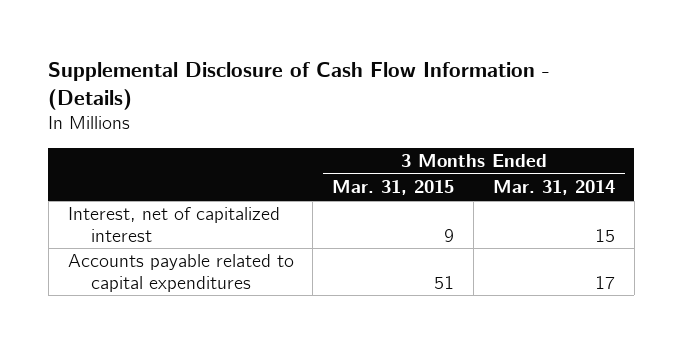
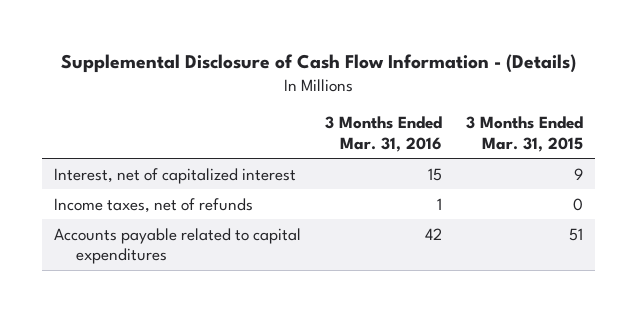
- | 3 Months Ended Mar. 31, 2015 | 3 Months Ended Mar. 31, 2014
+ | 3 Months Ended Mar. 31, 2016 | 3 Months Ended Mar. 31, 2015
+ Income taxes, net of refunds | 1 | 0

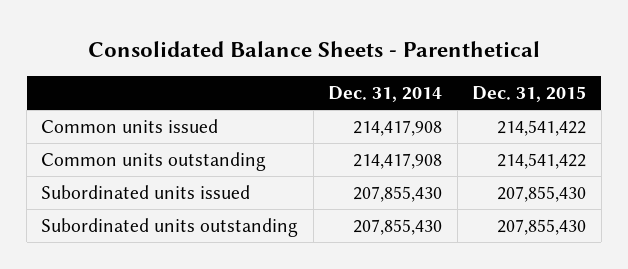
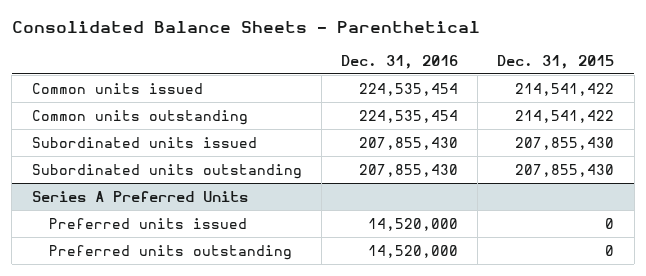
- | Dec. 31, 2014 | Dec. 31, 2015
+ | Dec. 31, 2016 | Dec. 31, 2015
+ Series A Preferred Units
+ Preferred units issued | 14,520,000 | 0
+ Preferred units outstanding | 14,520,000 | 0

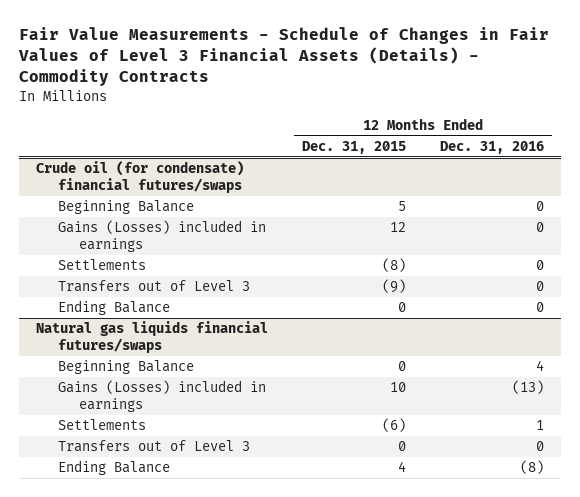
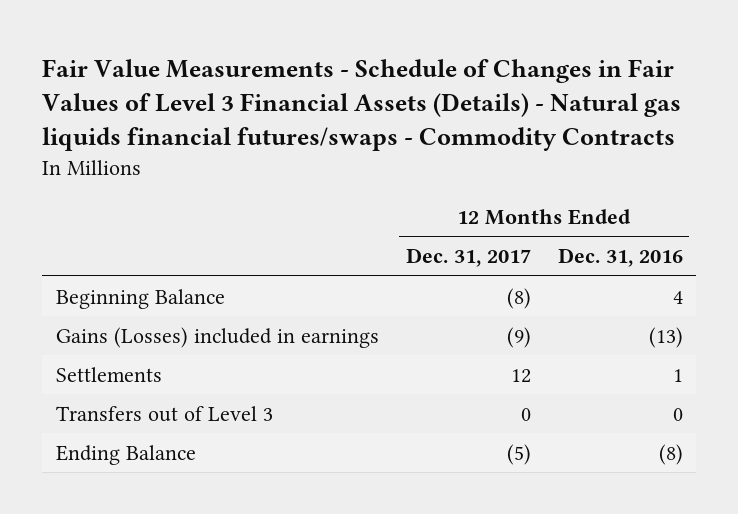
- Fair Value Measurements - Schedule of Changes in Fair Values of Level 3 Financial Assets (Details) - Commodity Contracts
+ Fair Value Measurements - Schedule of Changes in Fair Values of Level 3 Financial Assets (Details) - Natural gas liquids financial futures/swaps - Commodity Contracts
- | 12 Months Ended Dec. 31, 2015 | 12 Months Ended Dec. 31, 2016
+ | 12 Months Ended Dec. 31, 2017 | 12 Months Ended Dec. 31, 2016
- Crude oil (for condensate) financial futures/swaps
- Beginning Balance | 5 | 0
- Gains (Losses) included in earnings | 12 | 0
- Settlements | (8) | 0
- Transfers out of Level 3 | (9) | 0
- Ending Balance | 0 | 0
- Natural gas liquids financial futures/swaps

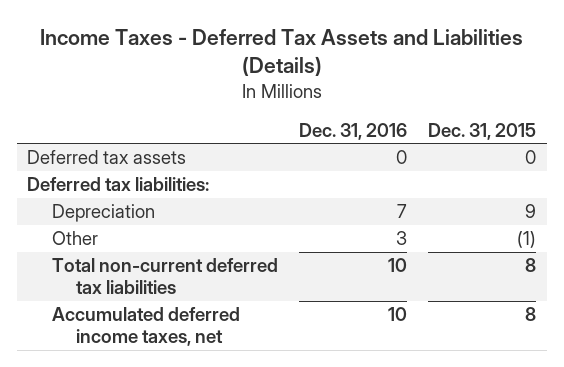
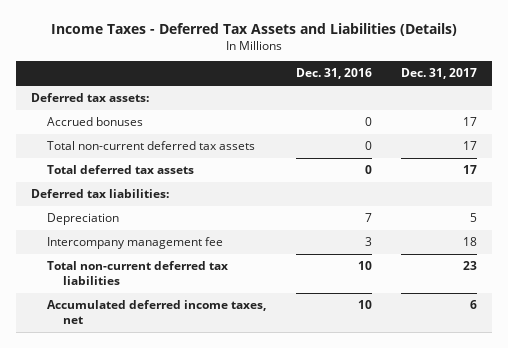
- | Dec. 31, 2016 | Dec. 31, 2015
+ | Dec. 31, 2016 | Dec. 31, 2017
- Deferred tax assets | 0 | 0
+ Deferred tax assets:
+ Accrued bonuses | 0 | 17
+ Total non-current deferred tax assets | 0 | 17
+ Total deferred tax assets | 0 | 17
- Other | 3 | (1)
+ Intercompany management fee | 3 | 18

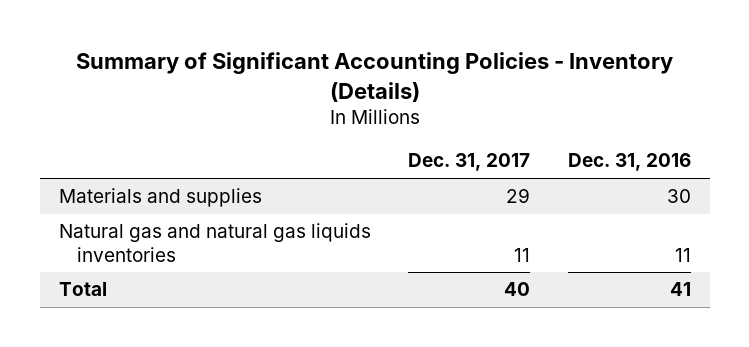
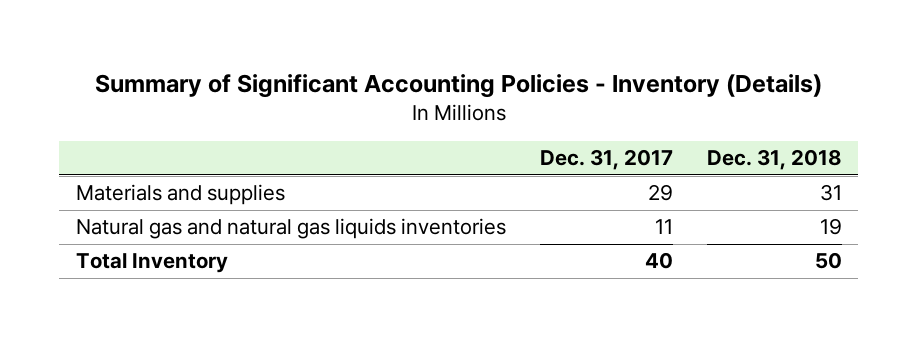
- | Dec. 31, 2017 | Dec. 31, 2016
+ | Dec. 31, 2017 | Dec. 31, 2018
- Total | 40 | 41
+ Total Inventory | 40 | 50

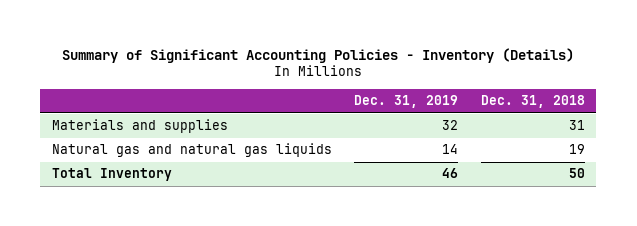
- | Dec. 31, 2017 | Dec. 31, 2018
+ | Dec. 31, 2019 | Dec. 31, 2018
- Natural gas and natural gas liquids inventories | 11 | 19
+ Natural gas and natural gas liquids | 14 | 19

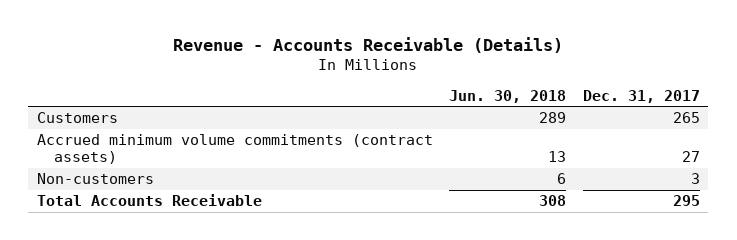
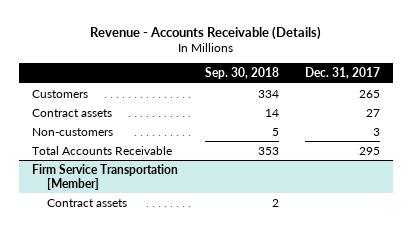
- | Jun. 30, 2018 | Dec. 31, 2017
+ | Sep. 30, 2018 | Dec. 31, 2017
- Accrued minimum volume commitments (contract assets) | 13 | 27
+ Contract assets | 14 | 27
+ Firm Service Transportation [Member]
+ Contract assets | 2 |

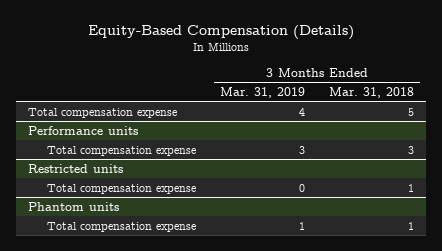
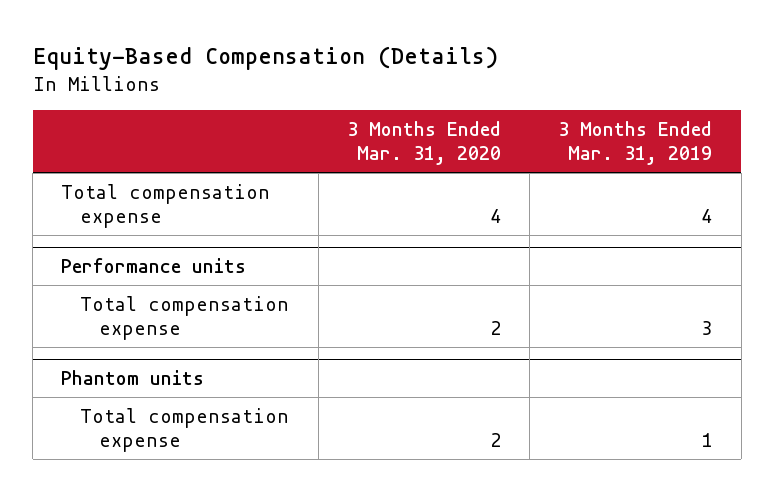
- | 3 Months Ended Mar. 31, 2019 | 3 Months Ended Mar. 31, 2018
+ | 3 Months Ended Mar. 31, 2020 | 3 Months Ended Mar. 31, 2019
- Restricted units
- Total compensation expense | 0 | 1

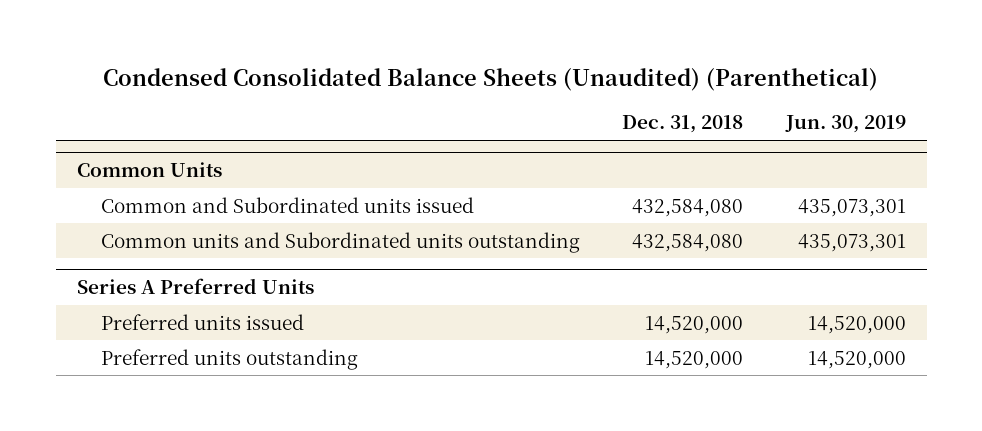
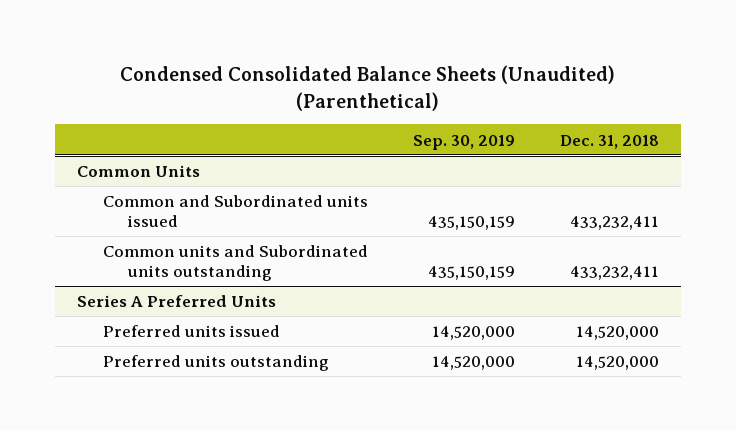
- | Dec. 31, 2018 | Jun. 30, 2019
+ | Sep. 30, 2019 | Dec. 31, 2018
@ Common Units
- Common and Subordinated units issued | 432,584,080 | 435,073,301
- Common units and Subordinated units outstanding | 432,584,080 | 435,073,301
+ Common and Subordinated units issued | 435,150,159 | 433,232,411
+ Common units and Subordinated units outstanding | 435,150,159 | 433,232,411

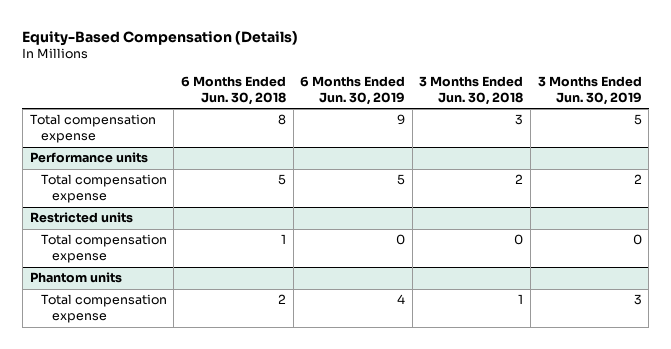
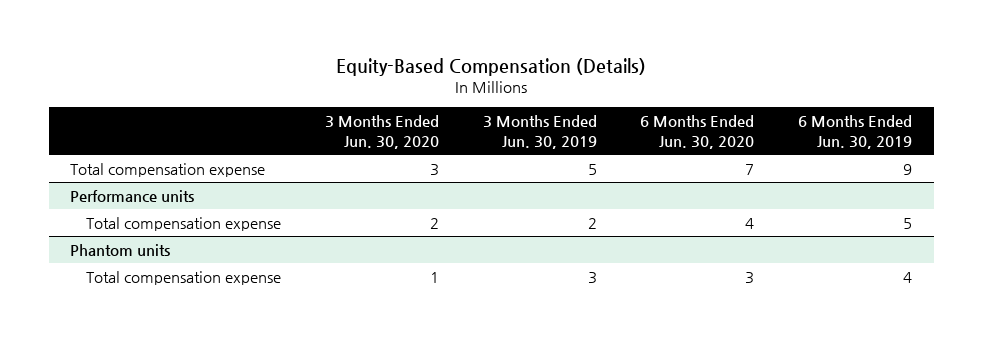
- | 6 Months Ended Jun. 30, 2018 | 6 Months Ended Jun. 30, 2019 | 3 Months Ended Jun. 30, 2018 | 3 Months Ended Jun. 30, 2019
+ | 3 Months Ended Jun. 30, 2020 | 3 Months Ended Jun. 30, 2019 | 6 Months Ended Jun. 30, 2020 | 6 Months Ended Jun. 30, 2019
- Restricted units
- Total compensation expense | 1 | 0 | 0 | 0

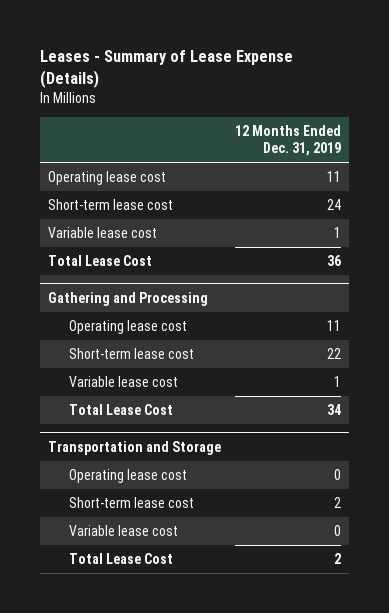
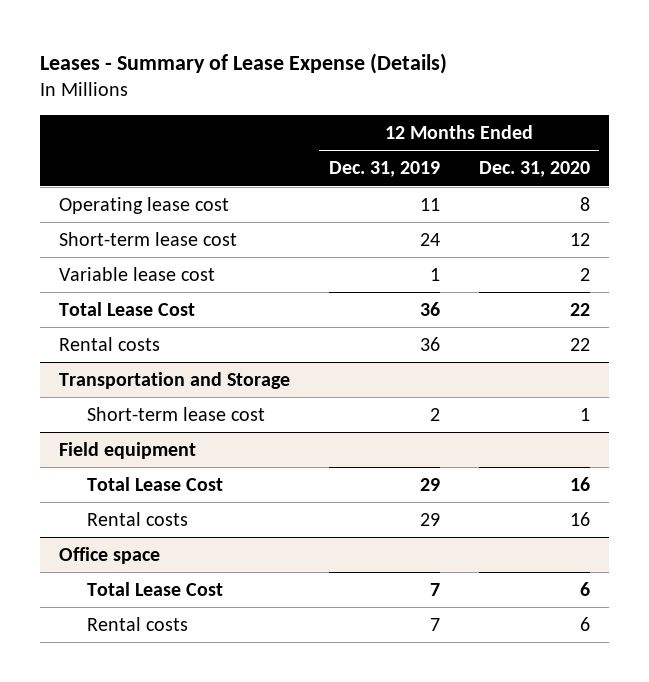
- | 12 Months Ended Dec. 31, 2019
+ | 12 Months Ended Dec. 31, 2019 | 12 Months Ended Dec. 31, 2020
- Gathering and Processing
- Operating lease cost | 11
- Short-term lease cost | 22
- Variable lease cost | 1
- Total Lease Cost | 34
+ Rental costs | 36 | 22
@ Transportation and Storage
- Operating lease cost | 0
- Variable lease cost | 0
- Total Lease Cost | 2
+ Field equipment
+ Total Lease Cost | 29 | 16
+ Rental costs | 29 | 16
+ Office space
+ Total Lease Cost | 7 | 6
+ Rental costs | 7 | 6

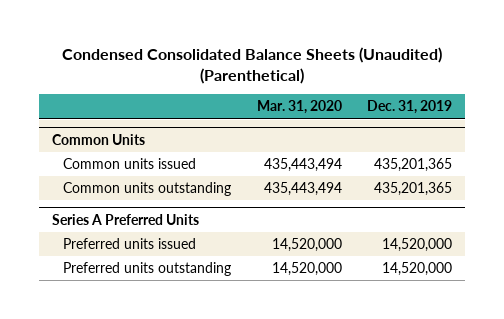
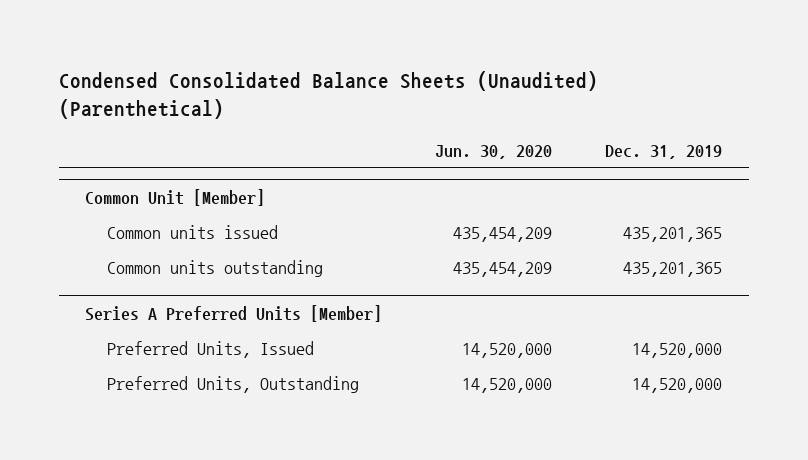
- | Mar. 31, 2020 | Dec. 31, 2019
+ | Jun. 30, 2020 | Dec. 31, 2019
- Common Units
+ Common Unit [Member]
- Series A Preferred Units
- Preferred units issued | 14,520,000 | 14,520,000
- Preferred units outstanding | 14,520,000 | 14,520,000
+ Series A Preferred Units [Member]
+ Preferred Units, Issued | 14,520,000 | 14,520,000
+ Preferred Units, Outstanding | 14,520,000 | 14,520,000

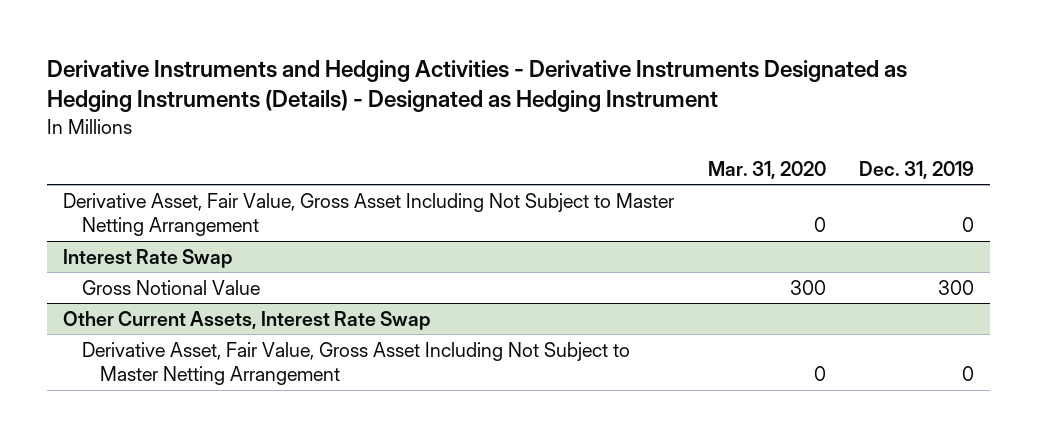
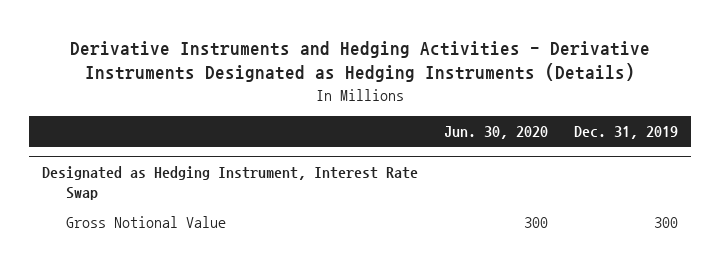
- Derivative Instruments and Hedging Activities - Derivative Instruments Designated as Hedging Instruments (Details) - Designated as Hedging Instrument
+ Derivative Instruments and Hedging Activities - Derivative Instruments Designated as Hedging Instruments (Details)
- | Mar. 31, 2020 | Dec. 31, 2019
+ | Jun. 30, 2020 | Dec. 31, 2019
- Derivative Asset, Fair Value, Gross Asset Including Not Subject to Master Netting Arrangement | 0 | 0
- Interest Rate Swap
+ Designated as Hedging Instrument, Interest Rate Swap
- Other Current Assets, Interest Rate Swap
- Derivative Asset, Fair Value, Gross Asset Including Not Subject to Master Netting Arrangement | 0 | 0

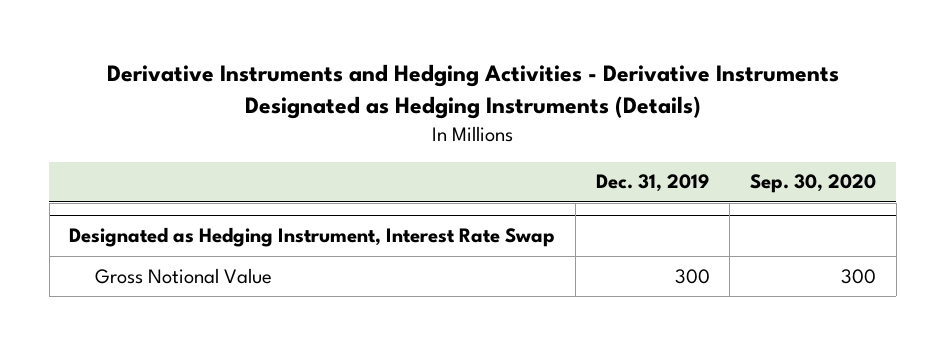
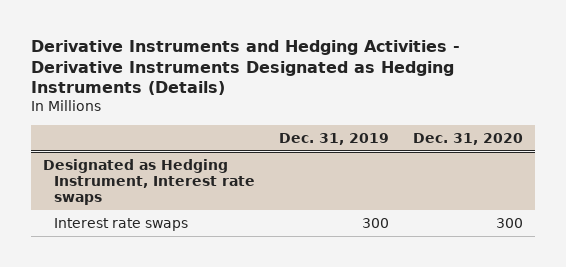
- | Dec. 31, 2019 | Sep. 30, 2020
+ | Dec. 31, 2019 | Dec. 31, 2020
- Designated as Hedging Instrument, Interest Rate Swap
- Gross Notional Value | 300 | 300
+ Designated as Hedging Instrument, Interest rate swaps
+ Interest rate swaps | 300 | 300

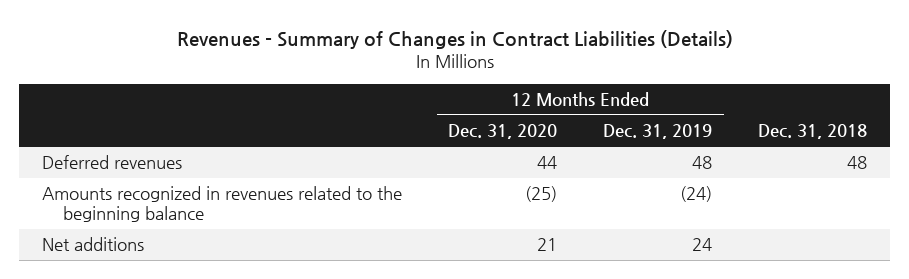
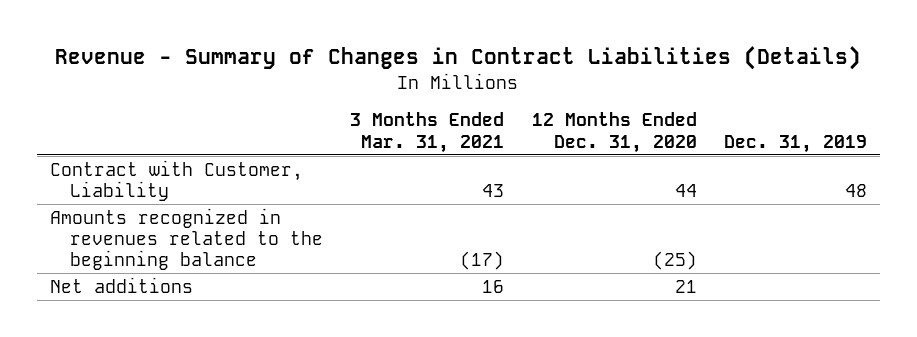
- Revenues - Summary of Changes in Contract Liabilities (Details)
+ Revenue - Summary of Changes in Contract Liabilities (Details)
- | 12 Months Ended Dec. 31, 2020 | 12 Months Ended Dec. 31, 2019 | Dec. 31, 2018
+ | 3 Months Ended Mar. 31, 2021 | 12 Months Ended Dec. 31, 2020 | Dec. 31, 2019
- Deferred revenues | 44 | 48 | 48
+ Contract with Customer, Liability | 43 | 44 | 48

